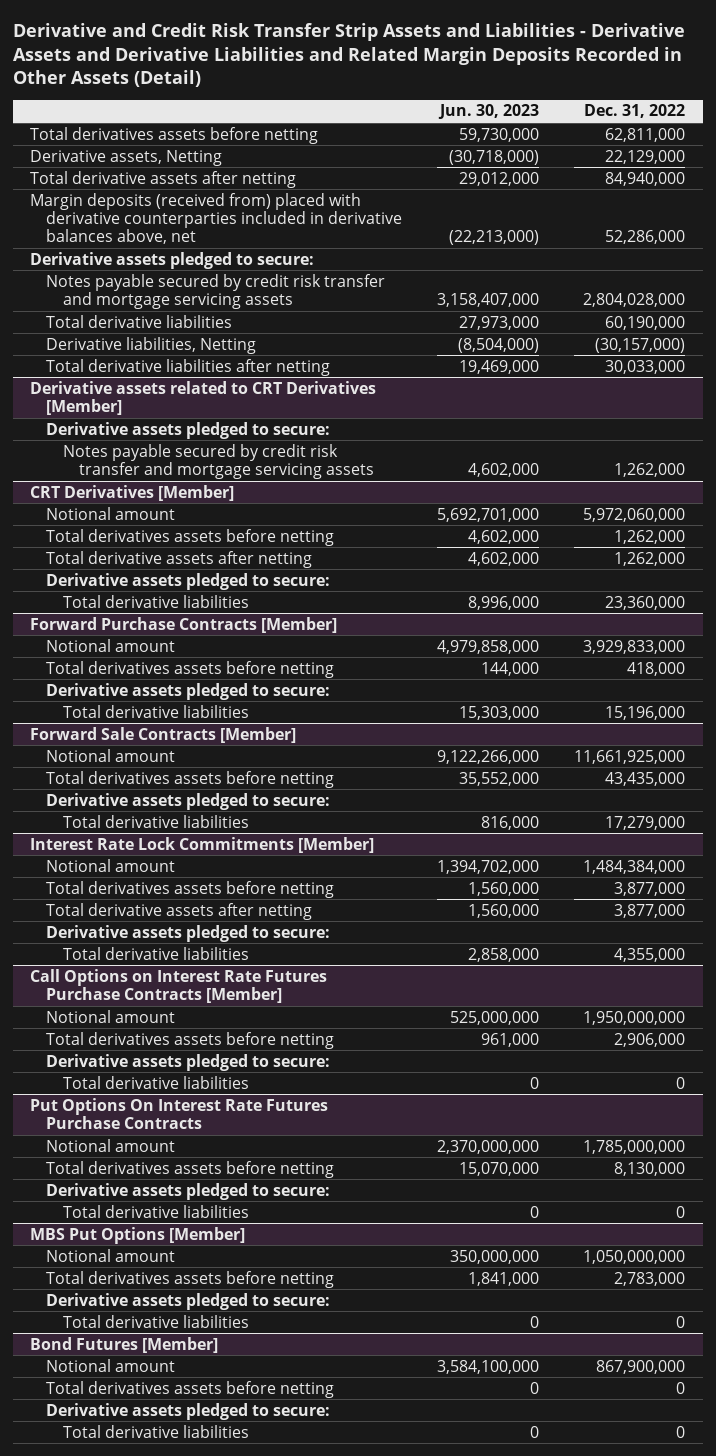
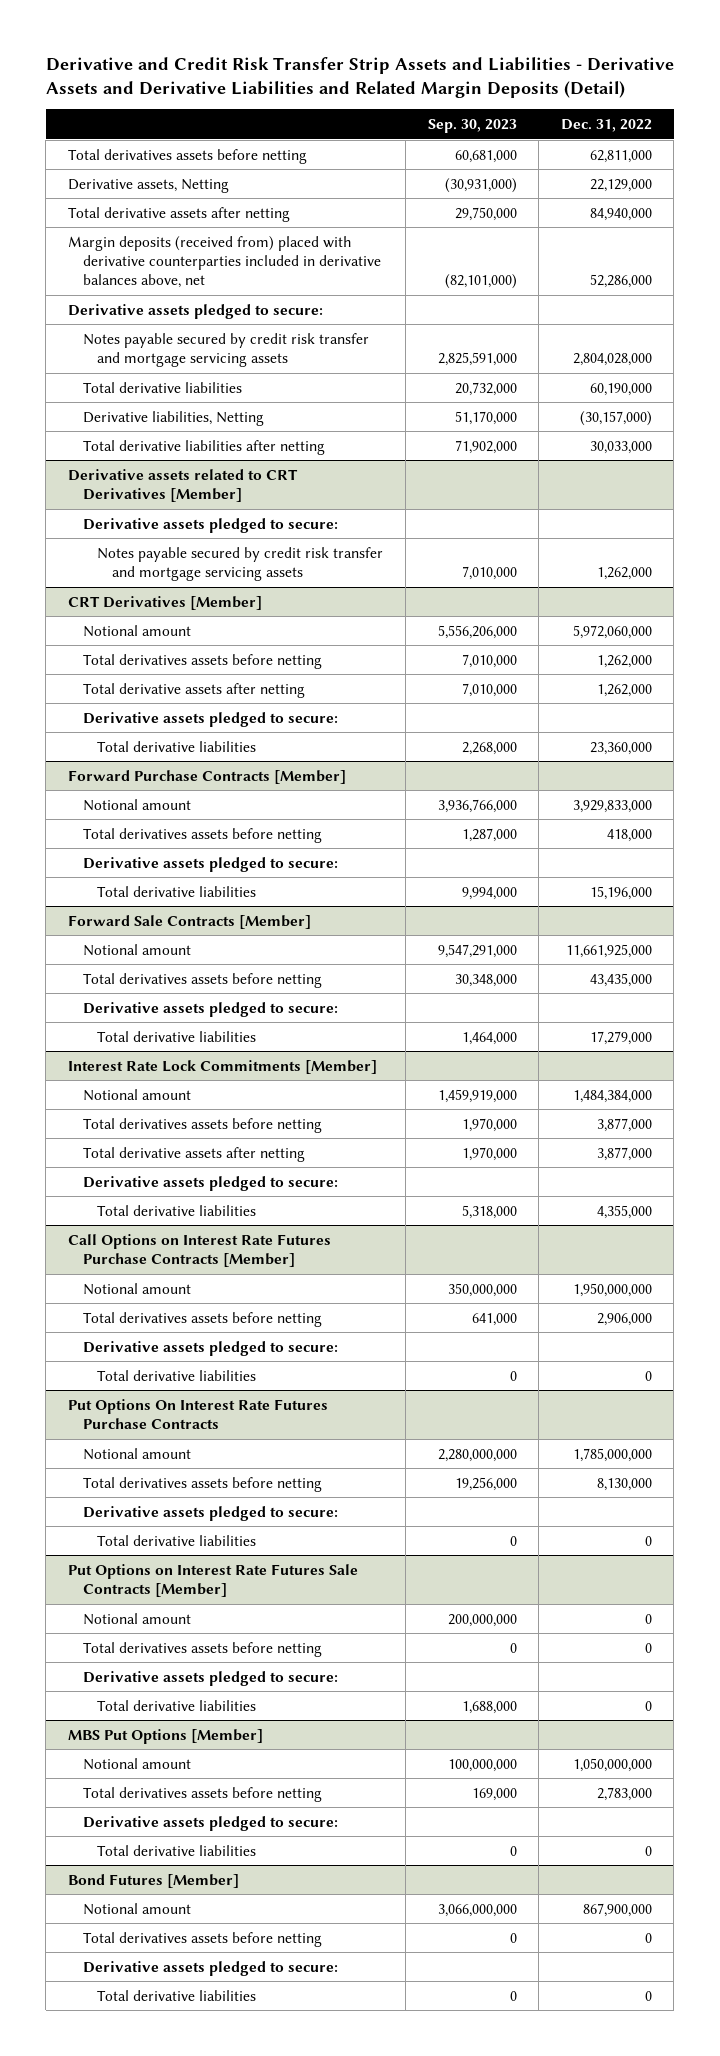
- Derivative and Credit Risk Transfer Strip Assets and Liabilities - Derivative Assets and Derivative Liabilities and Related Margin Deposits Recorded in Other Assets (Detail)
+ Derivative and Credit Risk Transfer Strip Assets and Liabilities - Derivative Assets and Derivative Liabilities and Related Margin Deposits (Detail)
- | Jun. 30, 2023 | Dec. 31, 2022
+ | Sep. 30, 2023 | Dec. 31, 2022
+ Put Options on Interest Rate Futures Sale Contracts [Member]
+ Notional amount | 200,000,000 | 0
+ Total derivatives assets before netting | 0 | 0
+ Derivative assets pledged to secure:
+ Total derivative liabilities | 1,688,000 | 0

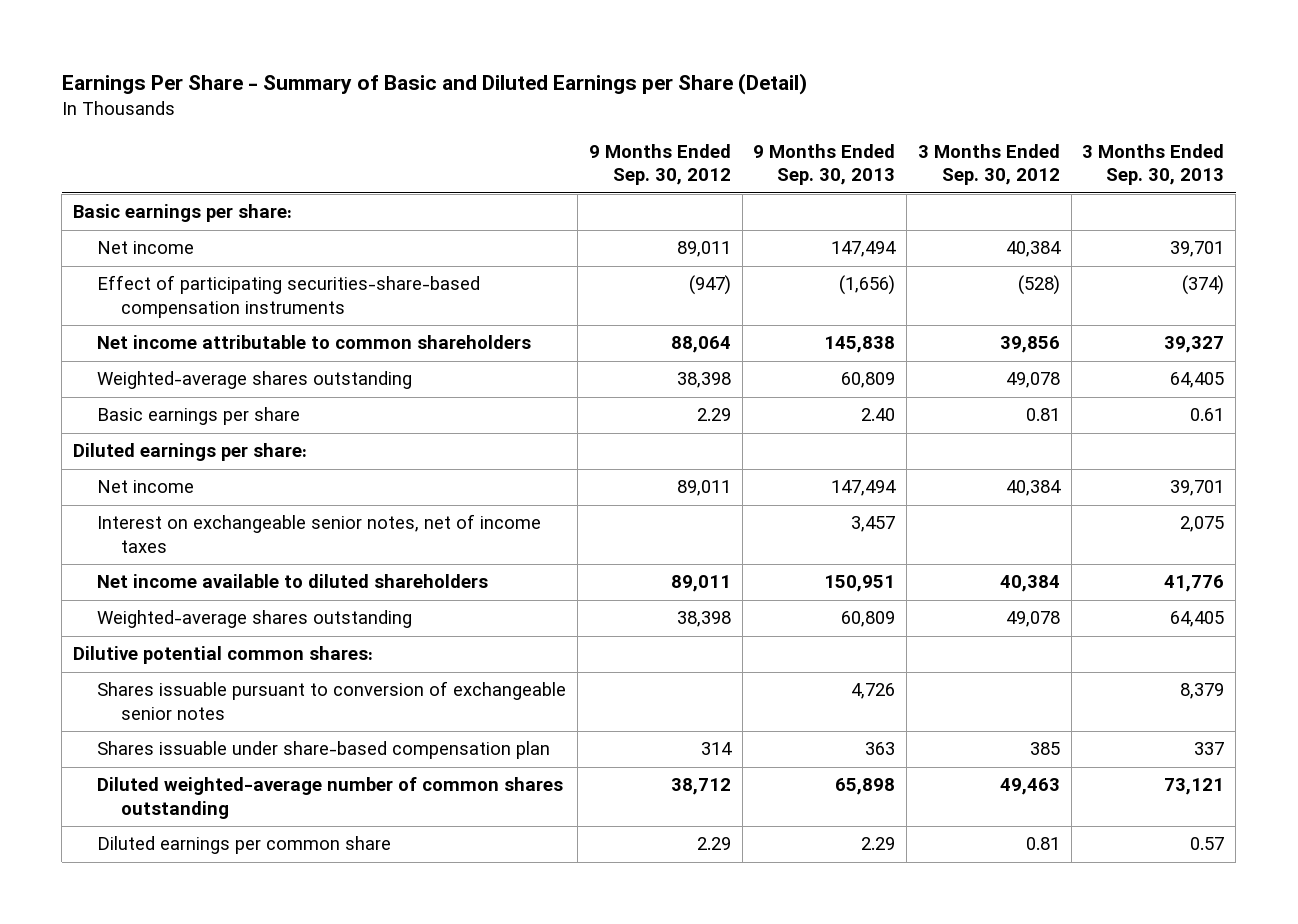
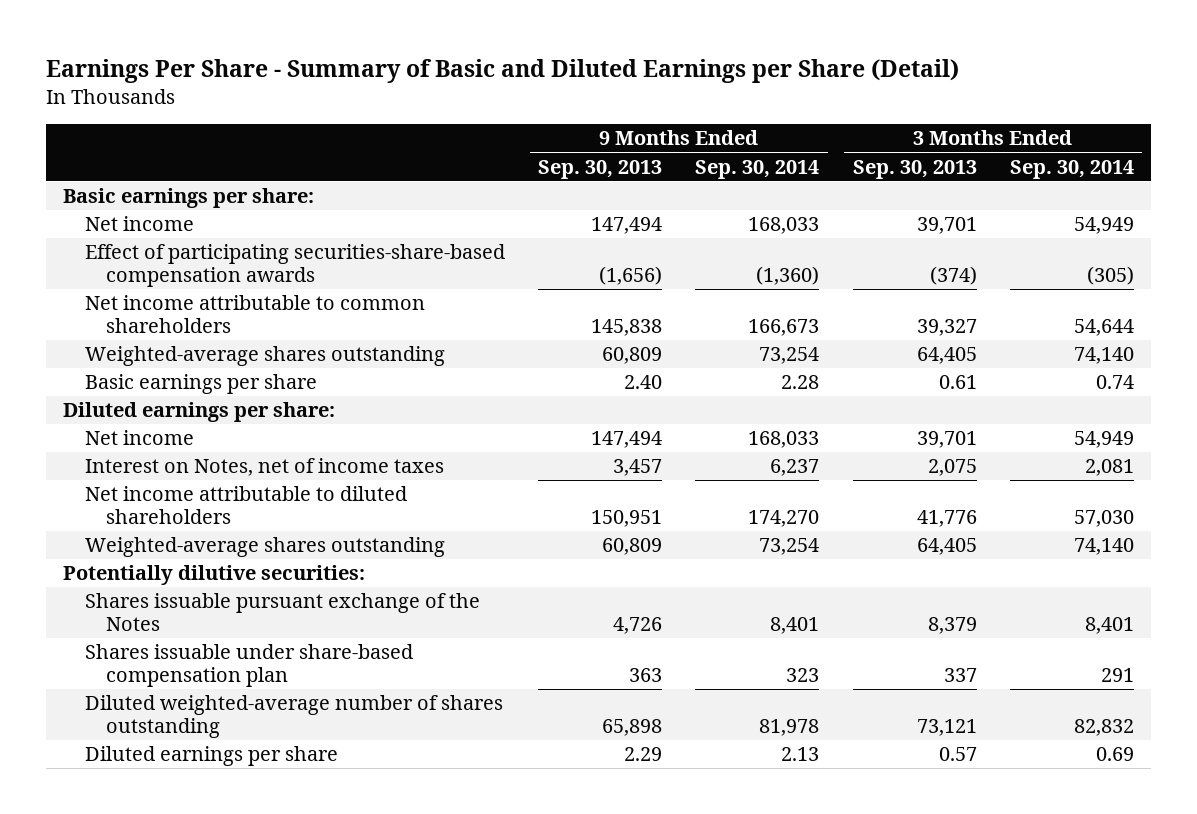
- | 9 Months Ended Sep. 30, 2012 | 9 Months Ended Sep. 30, 2013 | 3 Months Ended Sep. 30, 2012 | 3 Months Ended Sep. 30, 2013
+ | 9 Months Ended Sep. 30, 2013 | 9 Months Ended Sep. 30, 2014 | 3 Months Ended Sep. 30, 2013 | 3 Months Ended Sep. 30, 2014
- Effect of participating securities-share-based compensation instruments | (947) | (1,656) | (528) | (374)
+ Effect of participating securities-share-based compensation awards | (1,656) | (1,360) | (374) | (305)
- Interest on exchangeable senior notes, net of income taxes | | 3,457 | | 2,075
- Net income available to diluted shareholders | 89,011 | 150,951 | 40,384 | 41,776
+ Interest on Notes, net of income taxes | 3,457 | 6,237 | 2,075 | 2,081
+ Net income attributable to diluted shareholders | 150,951 | 174,270 | 41,776 | 57,030
- Dilutive potential common shares:
- Shares issuable pursuant to conversion of exchangeable senior notes | | 4,726 | | 8,379
+ Potentially dilutive securities:
+ Shares issuable pursuant exchange of the Notes | 4,726 | 8,401 | 8,379 | 8,401
- Diluted weighted-average number of common shares outstanding | 38,712 | 65,898 | 49,463 | 73,121
- Diluted earnings per common share | 2.29 | 2.29 | 0.81 | 0.57
+ Diluted weighted-average number of shares outstanding | 65,898 | 81,978 | 73,121 | 82,832
+ Diluted earnings per share | 2.29 | 2.13 | 0.57 | 0.69

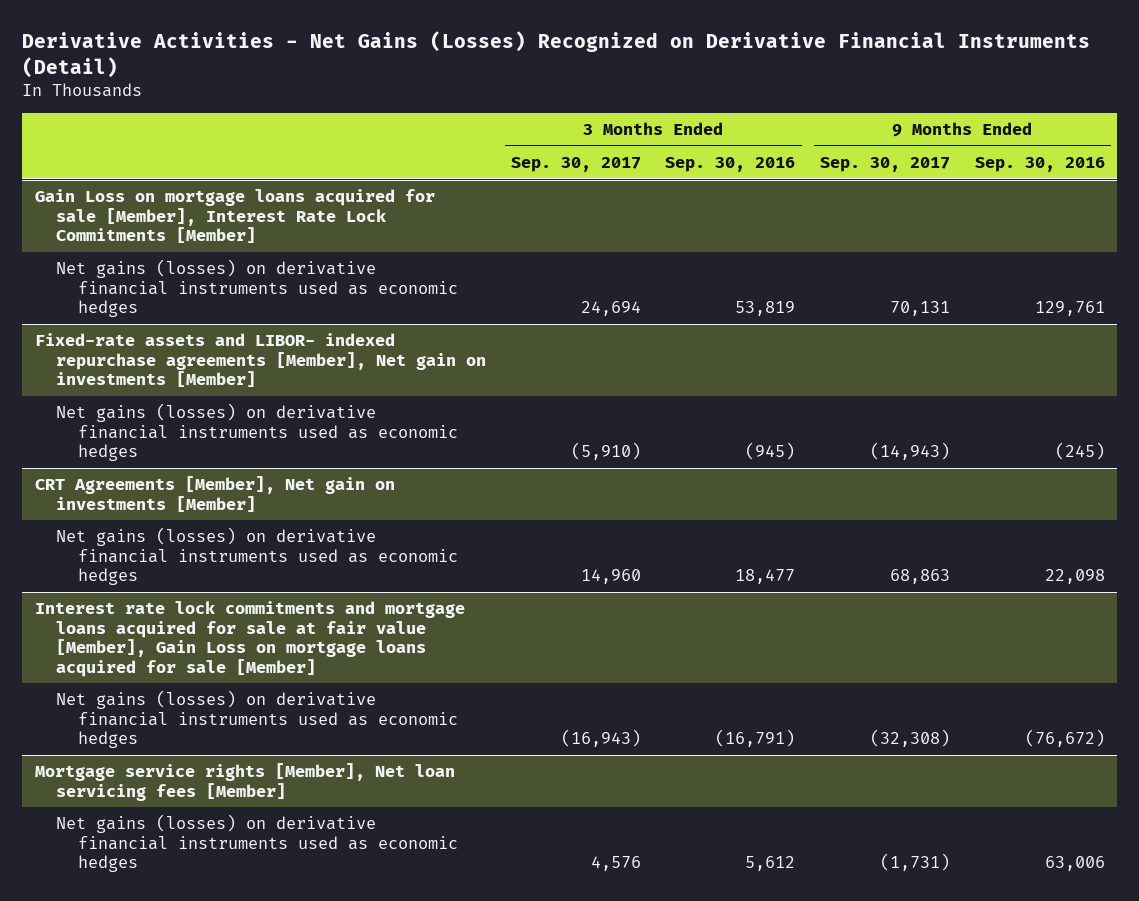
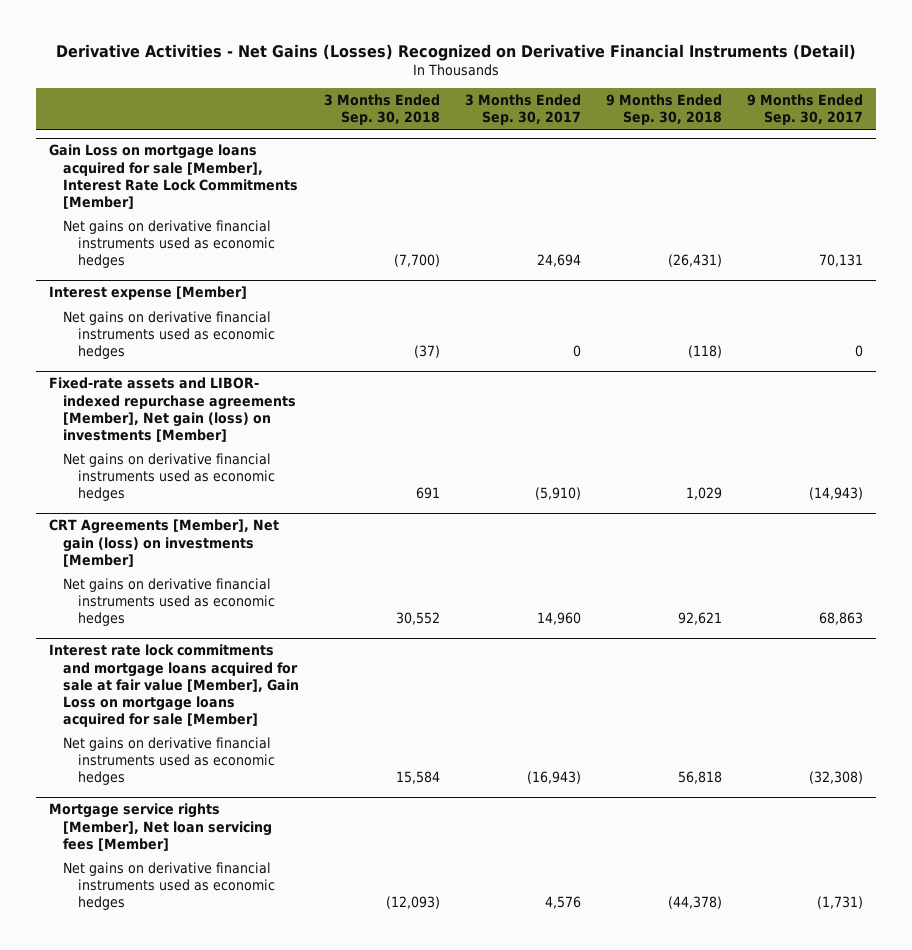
- | 3 Months Ended Sep. 30, 2017 | 3 Months Ended Sep. 30, 2016 | 9 Months Ended Sep. 30, 2017 | 9 Months Ended Sep. 30, 2016
+ | 3 Months Ended Sep. 30, 2018 | 3 Months Ended Sep. 30, 2017 | 9 Months Ended Sep. 30, 2018 | 9 Months Ended Sep. 30, 2017
@ Gain Loss on mortgage loans acquired for sale [Member], Interest Rate Lock Commitments [Member]
- Net gains (losses) on derivative financial instruments used as economic hedges | 24,694 | 53,819 | 70,131 | 129,761
- Fixed-rate assets and LIBOR- indexed repurchase agreements [Member], Net gain on investments [Member]
- Net gains (losses) on derivative financial instruments used as economic hedges | (5,910) | (945) | (14,943) | (245)
- CRT Agreements [Member], Net gain on investments [Member]
- Net gains (losses) on derivative financial instruments used as economic hedges | 14,960 | 18,477 | 68,863 | 22,098
@ Gain Loss on mortgage loans acquired for sale [Member], Interest Rate Lock Commitments [Member]
+ Net gains on derivative financial instruments used as economic hedges | (7,700) | 24,694 | (26,431) | 70,131
+ Interest expense [Member]
+ Net gains on derivative financial instruments used as economic hedges | (37) | 0 | (118) | 0
+ Fixed-rate assets and LIBOR- indexed repurchase agreements [Member], Net gain (loss) on investments [Member]
+ Net gains on derivative financial instruments used as economic hedges | 691 | (5,910) | 1,029 | (14,943)
+ CRT Agreements [Member], Net gain (loss) on investments [Member]
+ Net gains on derivative financial instruments used as economic hedges | 30,552 | 14,960 | 92,621 | 68,863
@ Interest rate lock commitments and mortgage loans acquired for sale at fair value [Member], Gain Loss on mortgage loans acquired for sale [Member]
- Net gains (losses) on derivative financial instruments used as economic hedges | (16,943) | (16,791) | (32,308) | (76,672)
+ Net gains on derivative financial instruments used as economic hedges | 15,584 | (16,943) | 56,818 | (32,308)
@ Mortgage service rights [Member], Net loan servicing fees [Member]
- Net gains (losses) on derivative financial instruments used as economic hedges | 4,576 | 5,612 | (1,731) | 63,006
+ Net gains on derivative financial instruments used as economic hedges | (12,093) | 4,576 | (44,378) | (1,731)

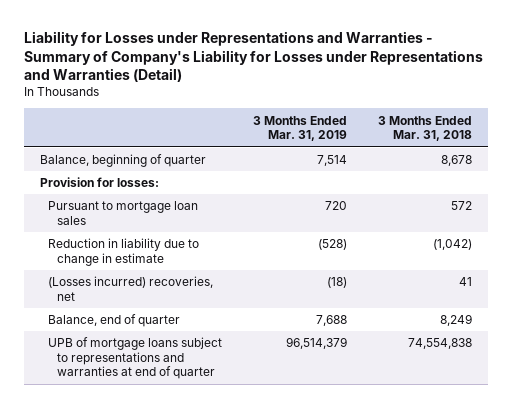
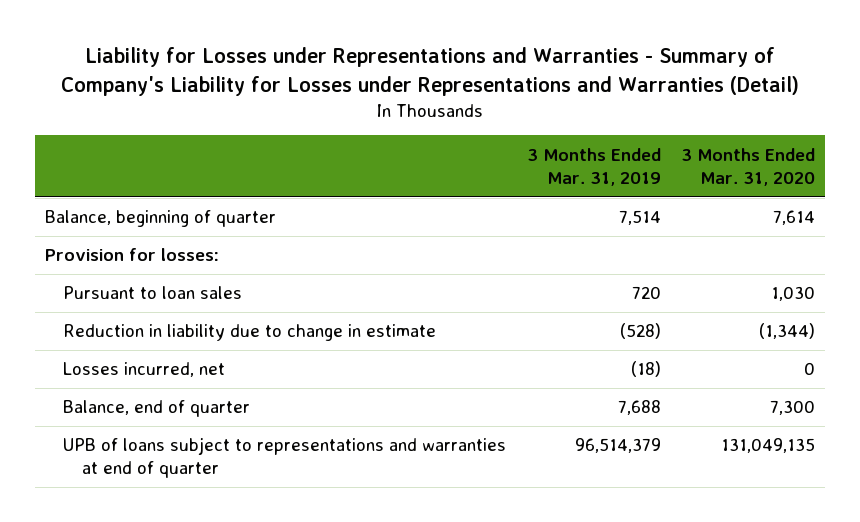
- | 3 Months Ended Mar. 31, 2019 | 3 Months Ended Mar. 31, 2018
+ | 3 Months Ended Mar. 31, 2019 | 3 Months Ended Mar. 31, 2020
- Pursuant to mortgage loan sales | 720 | 572
+ Pursuant to loan sales | 720 | 1,030
- (Losses incurred) recoveries, net | (18) | 41
+ Losses incurred, net | (18) | 0
- UPB of mortgage loans subject to representations and warranties at end of quarter | 96,514,379 | 74,554,838
+ UPB of loans subject to representations and warranties at end of quarter | 96,514,379 | 131,049,135

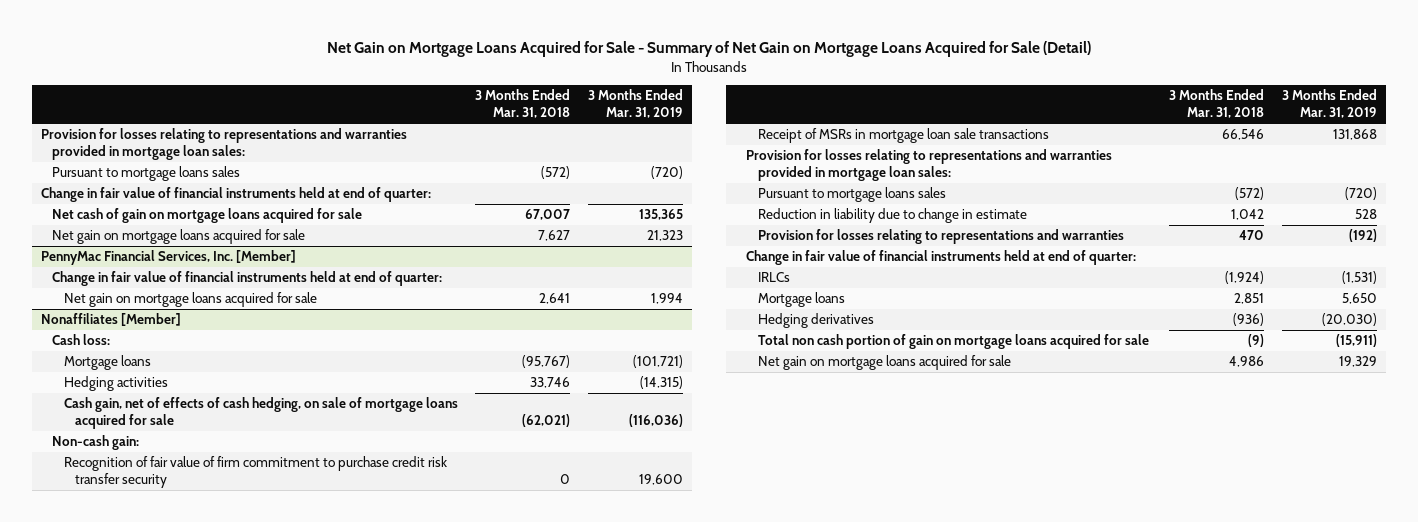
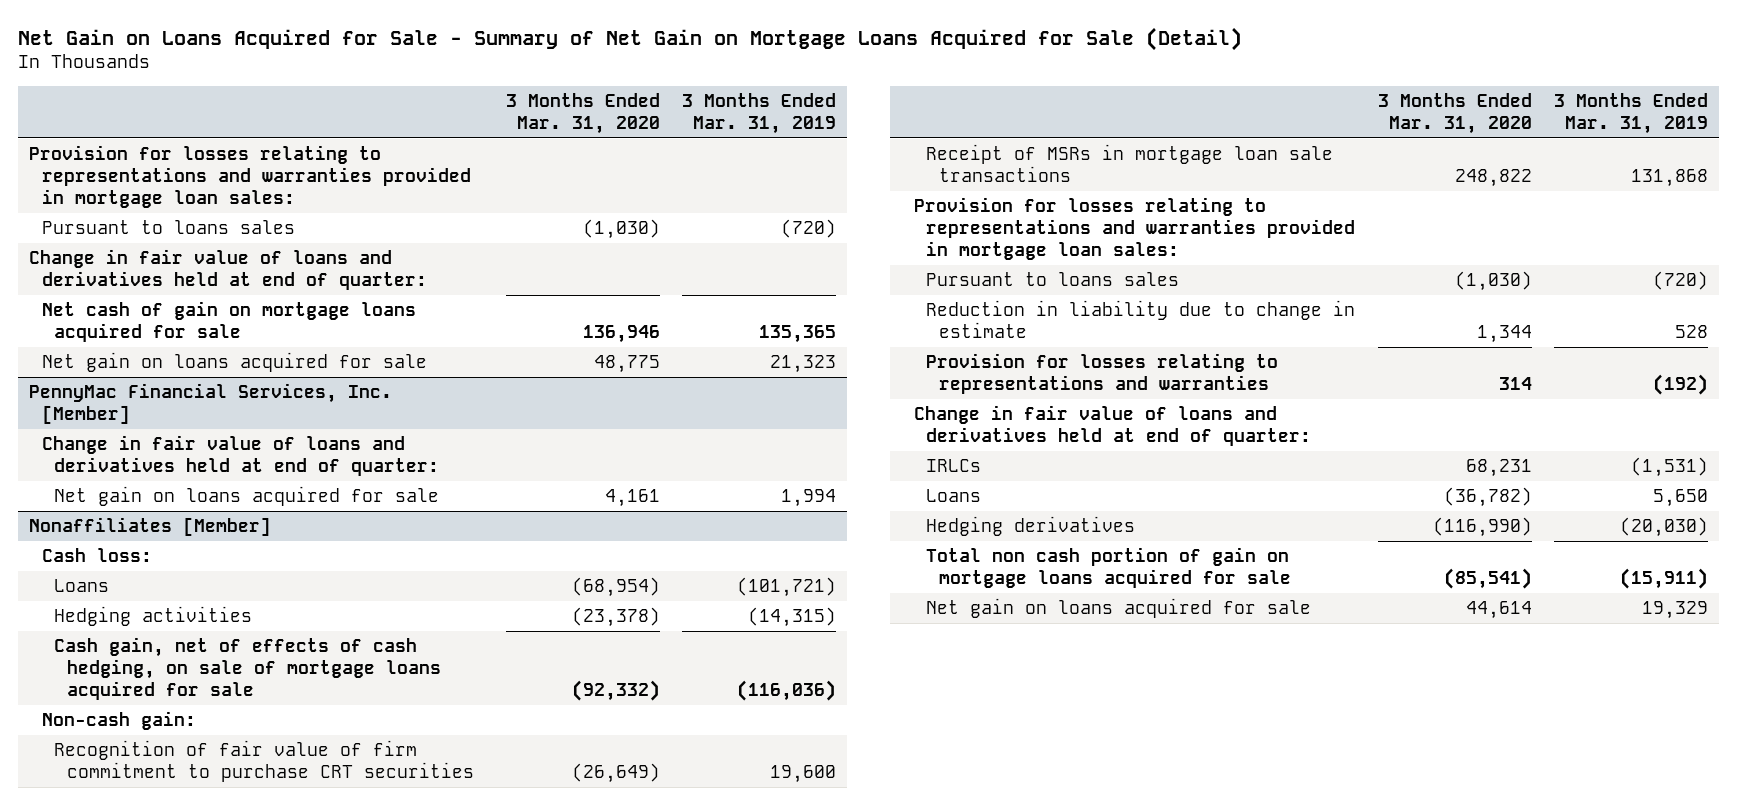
- Net Gain on Mortgage Loans Acquired for Sale - Summary of Net Gain on Mortgage Loans Acquired for Sale (Detail)
+ Net Gain on Loans Acquired for Sale - Summary of Net Gain on Mortgage Loans Acquired for Sale (Detail)
- | 3 Months Ended Mar. 31, 2018 | 3 Months Ended Mar. 31, 2019
+ | 3 Months Ended Mar. 31, 2020 | 3 Months Ended Mar. 31, 2019
- Pursuant to mortgage loans sales | (572) | (720)
- Change in fair value of financial instruments held at end of quarter:
+ Pursuant to loans sales | (1,030) | (720)
+ Change in fair value of loans and derivatives held at end of quarter:
- Net gain on mortgage loans acquired for sale | 7,627 | 21,323
+ Net gain on loans acquired for sale | 48,775 | 21,323
@ PennyMac Financial Services, Inc. [Member]
- Change in fair value of financial instruments held at end of quarter:
- Net gain on mortgage loans acquired for sale | 2,641 | 1,994
+ Change in fair value of loans and derivatives held at end of quarter:
+ Net gain on loans acquired for sale | 4,161 | 1,994
@ Nonaffiliates [Member]
- Mortgage loans | (95,767) | (101,721)
+ Loans | (68,954) | (101,721)
- Recognition of fair value of firm commitment to purchase credit risk transfer security | 0 | 19,600
+ Recognition of fair value of firm commitment to purchase CRT securities | (26,649) | 19,600
- Pursuant to mortgage loans sales | (572) | (720)
+ Pursuant to loans sales | (1,030) | (720)
- Change in fair value of financial instruments held at end of quarter:
+ Change in fair value of loans and derivatives held at end of quarter:
- Mortgage loans | 2,851 | 5,650
+ Loans | (36,782) | 5,650
- Net gain on mortgage loans acquired for sale | 4,986 | 19,329
+ Net gain on loans acquired for sale | 44,614 | 19,329

